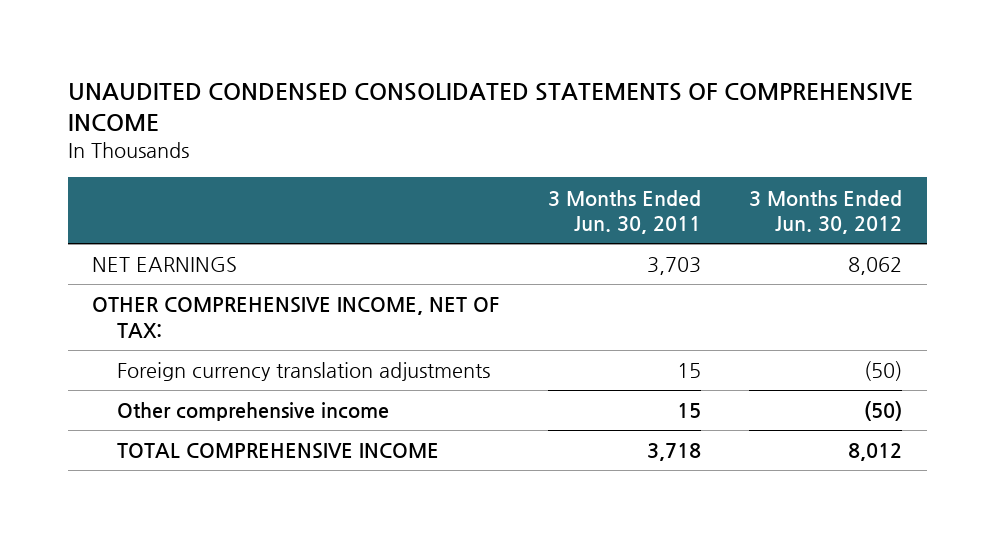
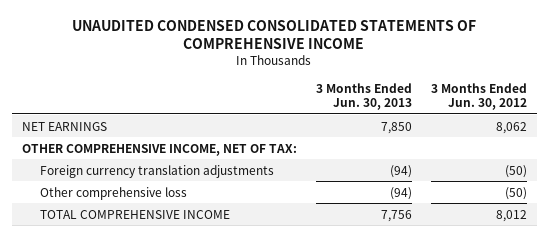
- | 3 Months Ended Jun. 30, 2011 | 3 Months Ended Jun. 30, 2012
+ | 3 Months Ended Jun. 30, 2013 | 3 Months Ended Jun. 30, 2012
- Other comprehensive income | 15 | (50)
+ Other comprehensive loss | (94) | (50)

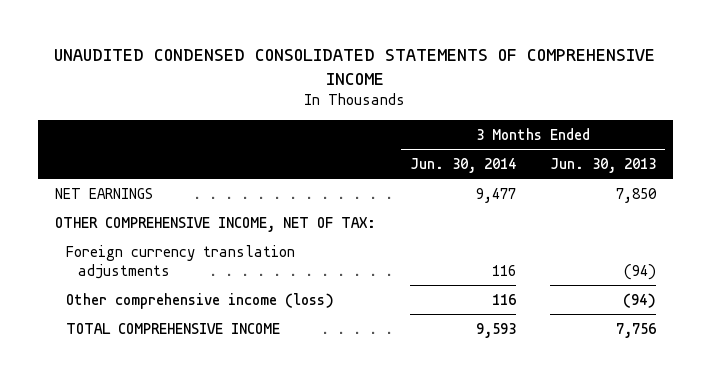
- | 3 Months Ended Jun. 30, 2013 | 3 Months Ended Jun. 30, 2012
+ | 3 Months Ended Jun. 30, 2014 | 3 Months Ended Jun. 30, 2013
- Other comprehensive loss | (94) | (50)
+ Other comprehensive income (loss) | 116 | (94)

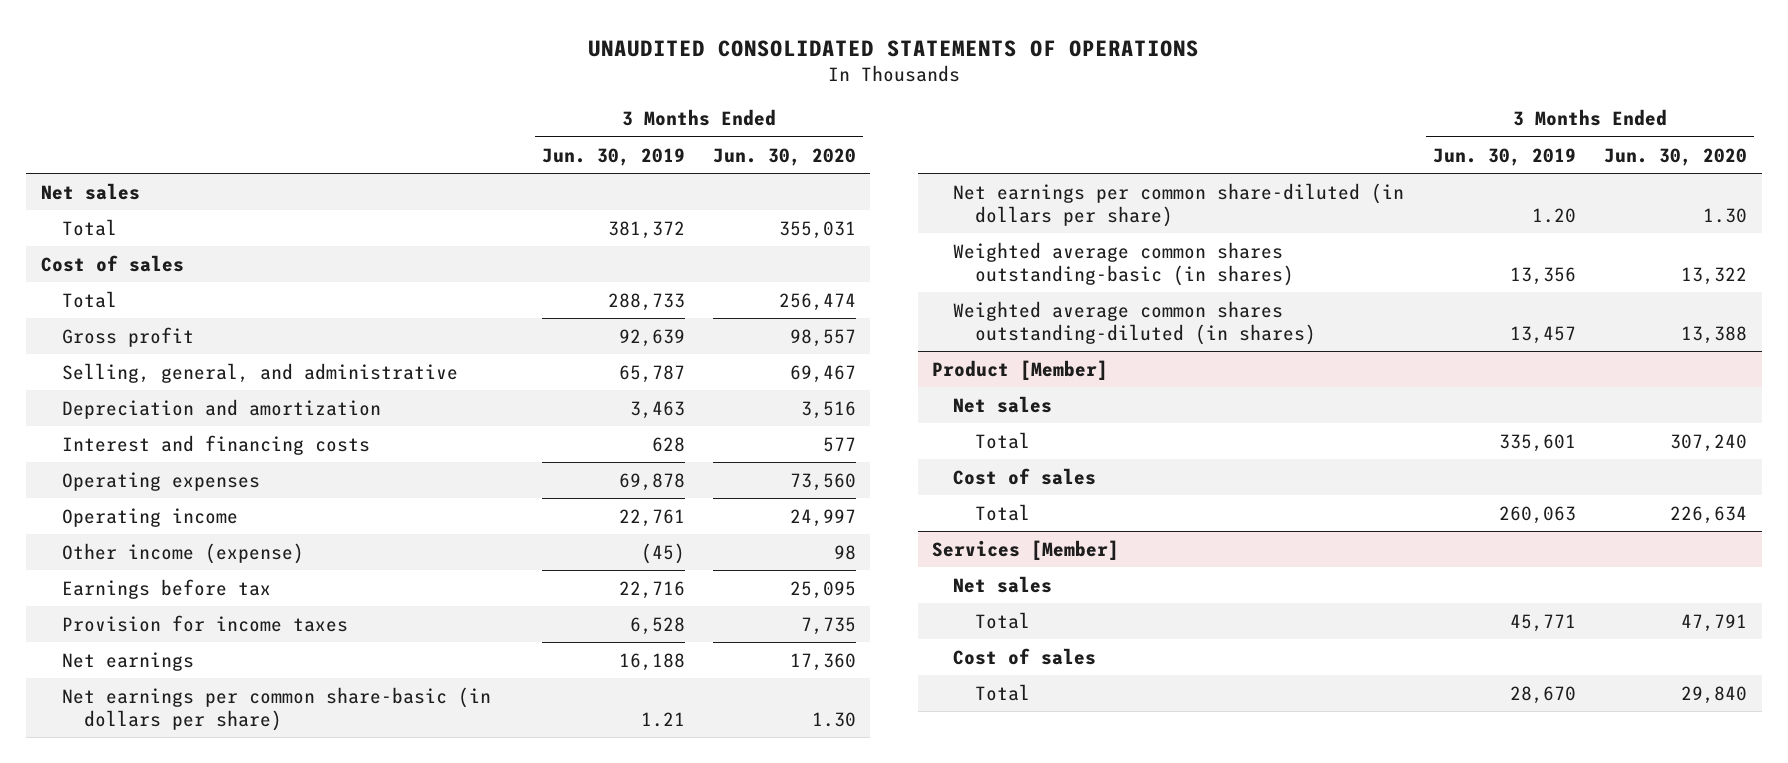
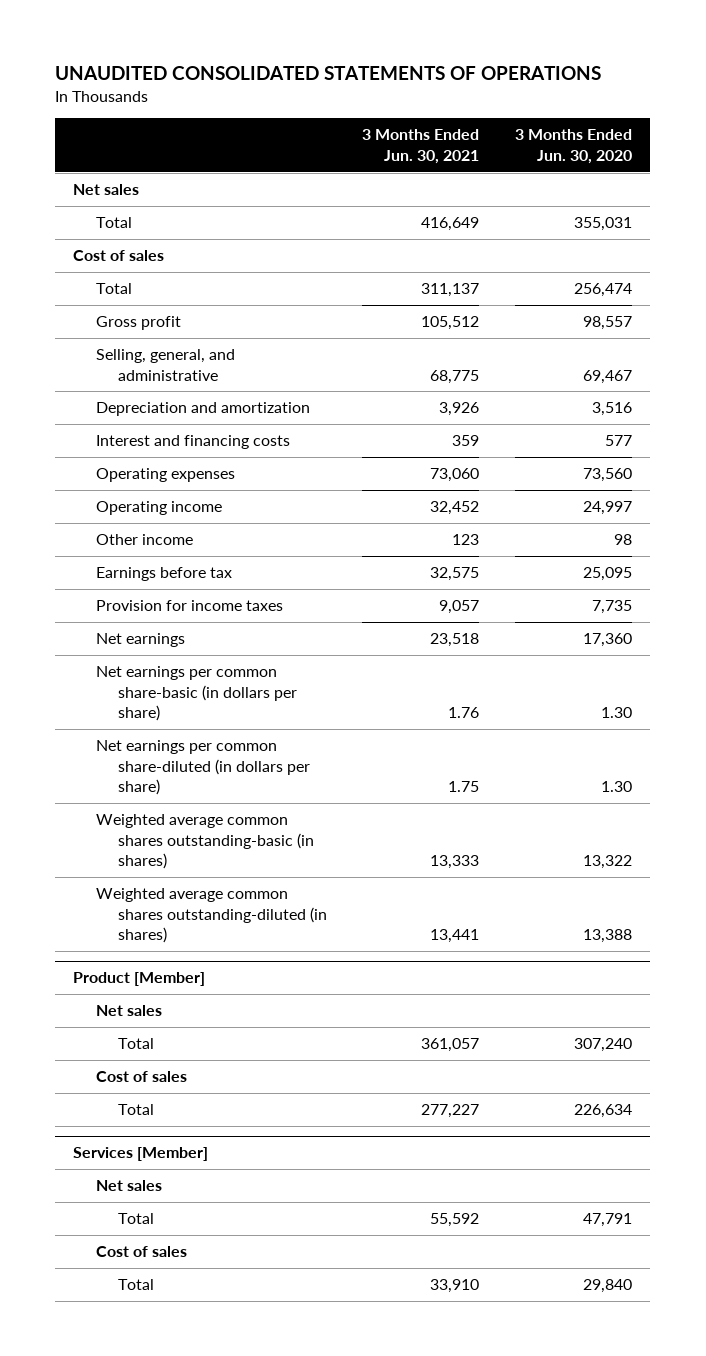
- | 3 Months Ended Jun. 30, 2019 | 3 Months Ended Jun. 30, 2020
+ | 3 Months Ended Jun. 30, 2021 | 3 Months Ended Jun. 30, 2020
- Other income (expense) | (45) | 98
+ Other income | 123 | 98

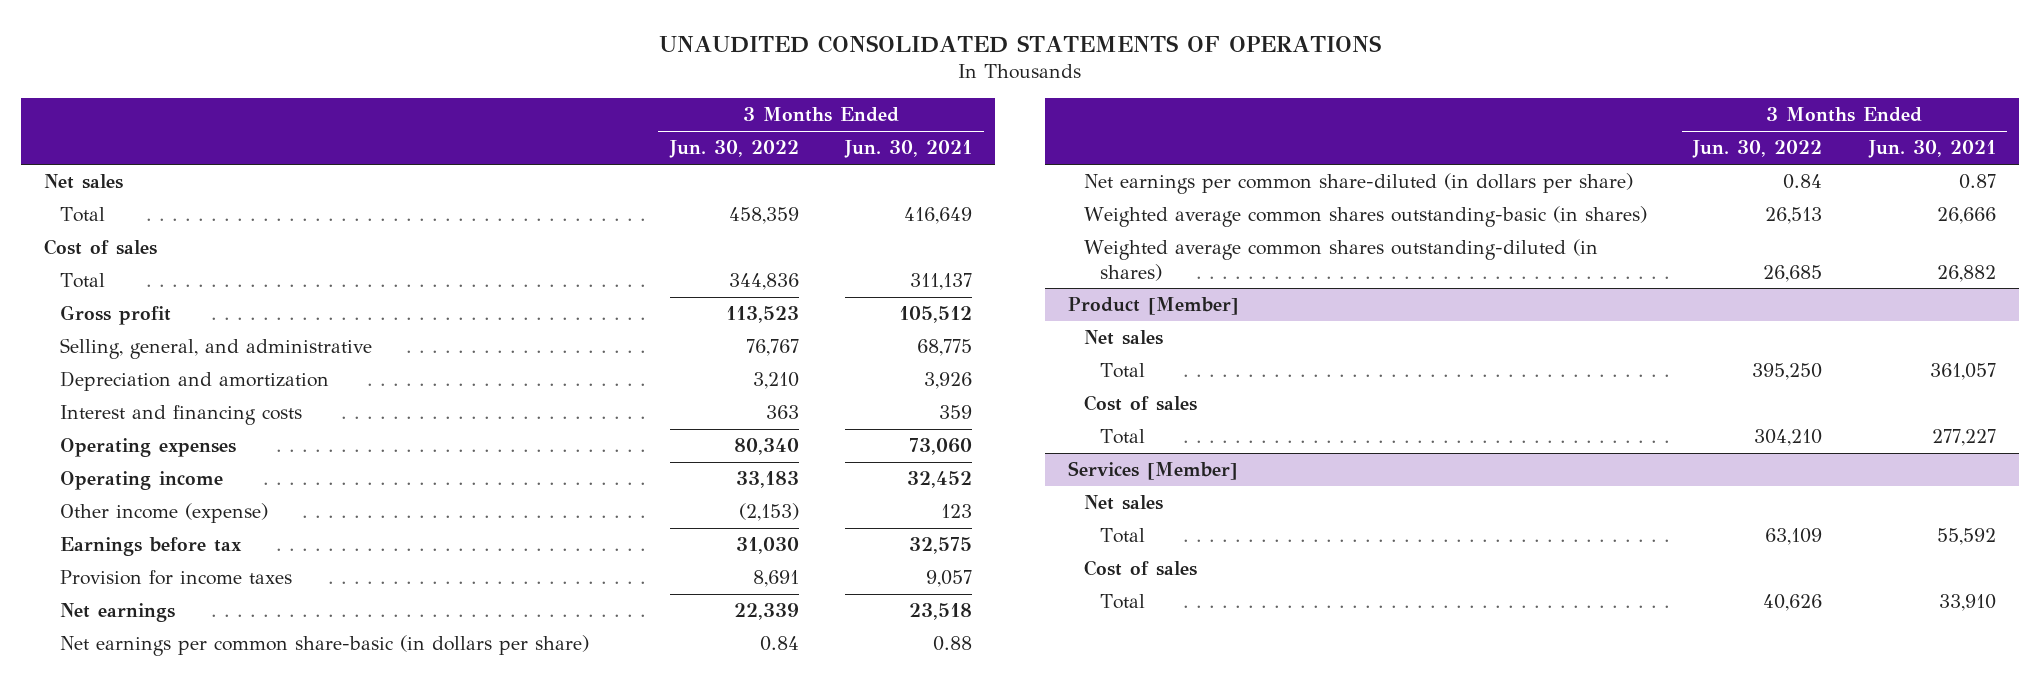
- | 3 Months Ended Jun. 30, 2021 | 3 Months Ended Jun. 30, 2020
+ | 3 Months Ended Jun. 30, 2022 | 3 Months Ended Jun. 30, 2021
- Other income | 123 | 98
+ Other income (expense) | (2,153) | 123
- Net earnings per common share-basic (in dollars per share) | 1.76 | 1.30
- Net earnings per common share-diluted (in dollars per share) | 1.75 | 1.30
- Weighted average common shares outstanding-basic (in shares) | 13,333 | 13,322
- Weighted average common shares outstanding-diluted (in shares) | 13,441 | 13,388
+ Net earnings per common share-basic (in dollars per share) | 0.84 | 0.88
+ Net earnings per common share-diluted (in dollars per share) | 0.84 | 0.87
+ Weighted average common shares outstanding-basic (in shares) | 26,513 | 26,666
+ Weighted average common shares outstanding-diluted (in shares) | 26,685 | 26,882

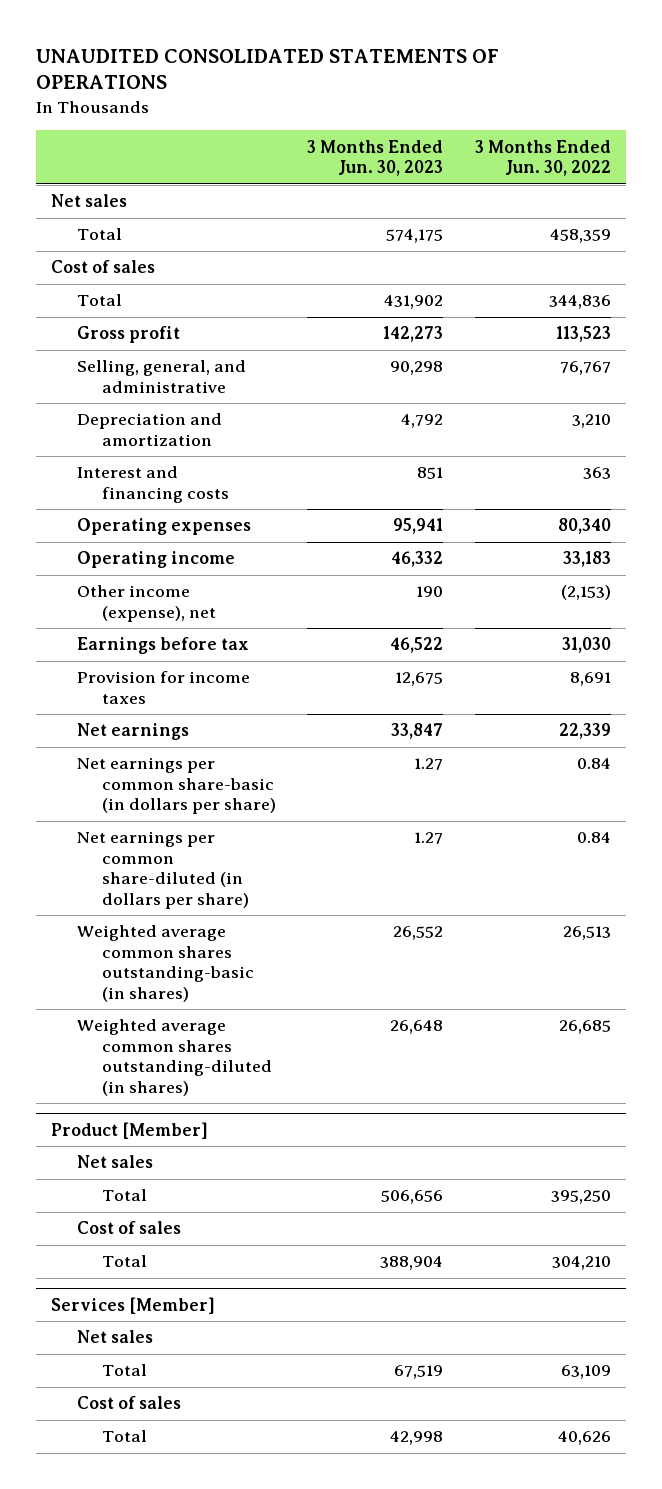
- | 3 Months Ended Jun. 30, 2022 | 3 Months Ended Jun. 30, 2021
+ | 3 Months Ended Jun. 30, 2023 | 3 Months Ended Jun. 30, 2022
- Other income (expense) | (2,153) | 123
+ Other income (expense), net | 190 | (2,153)

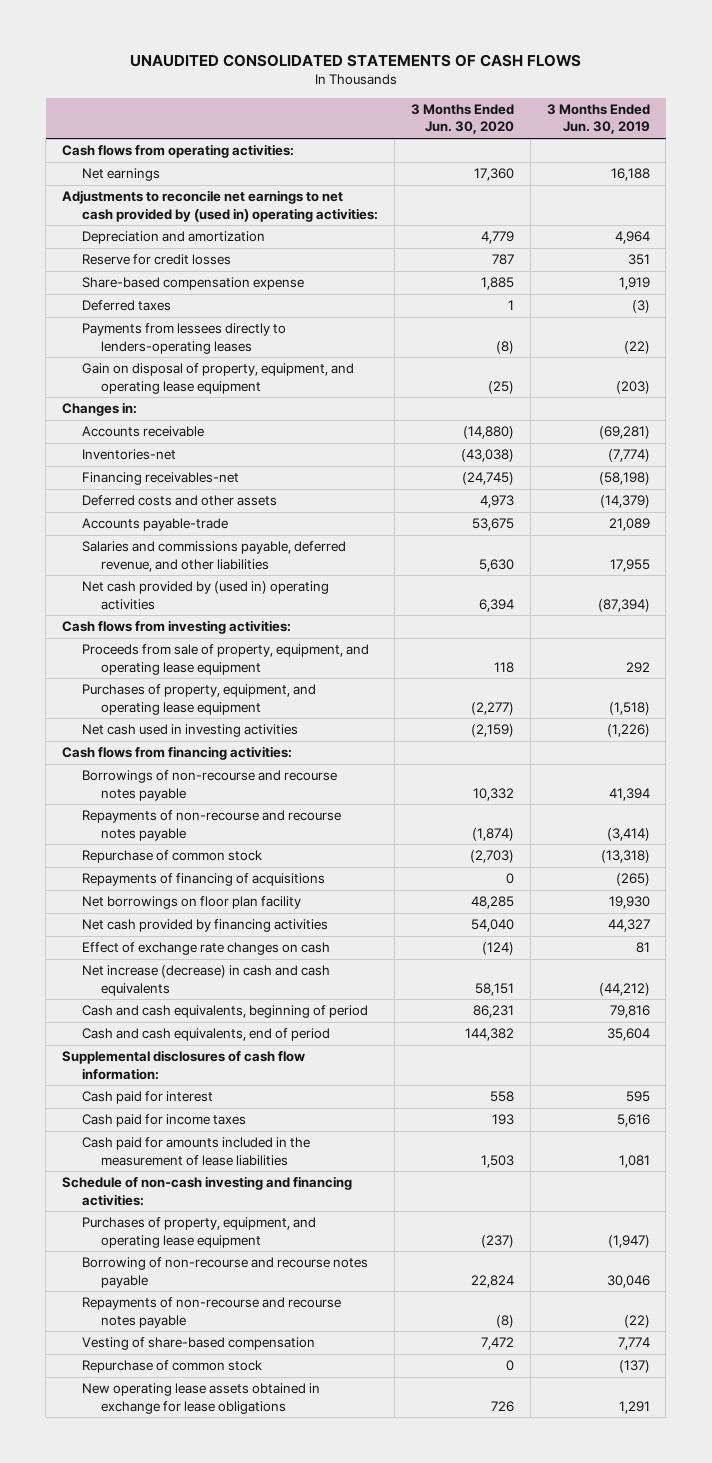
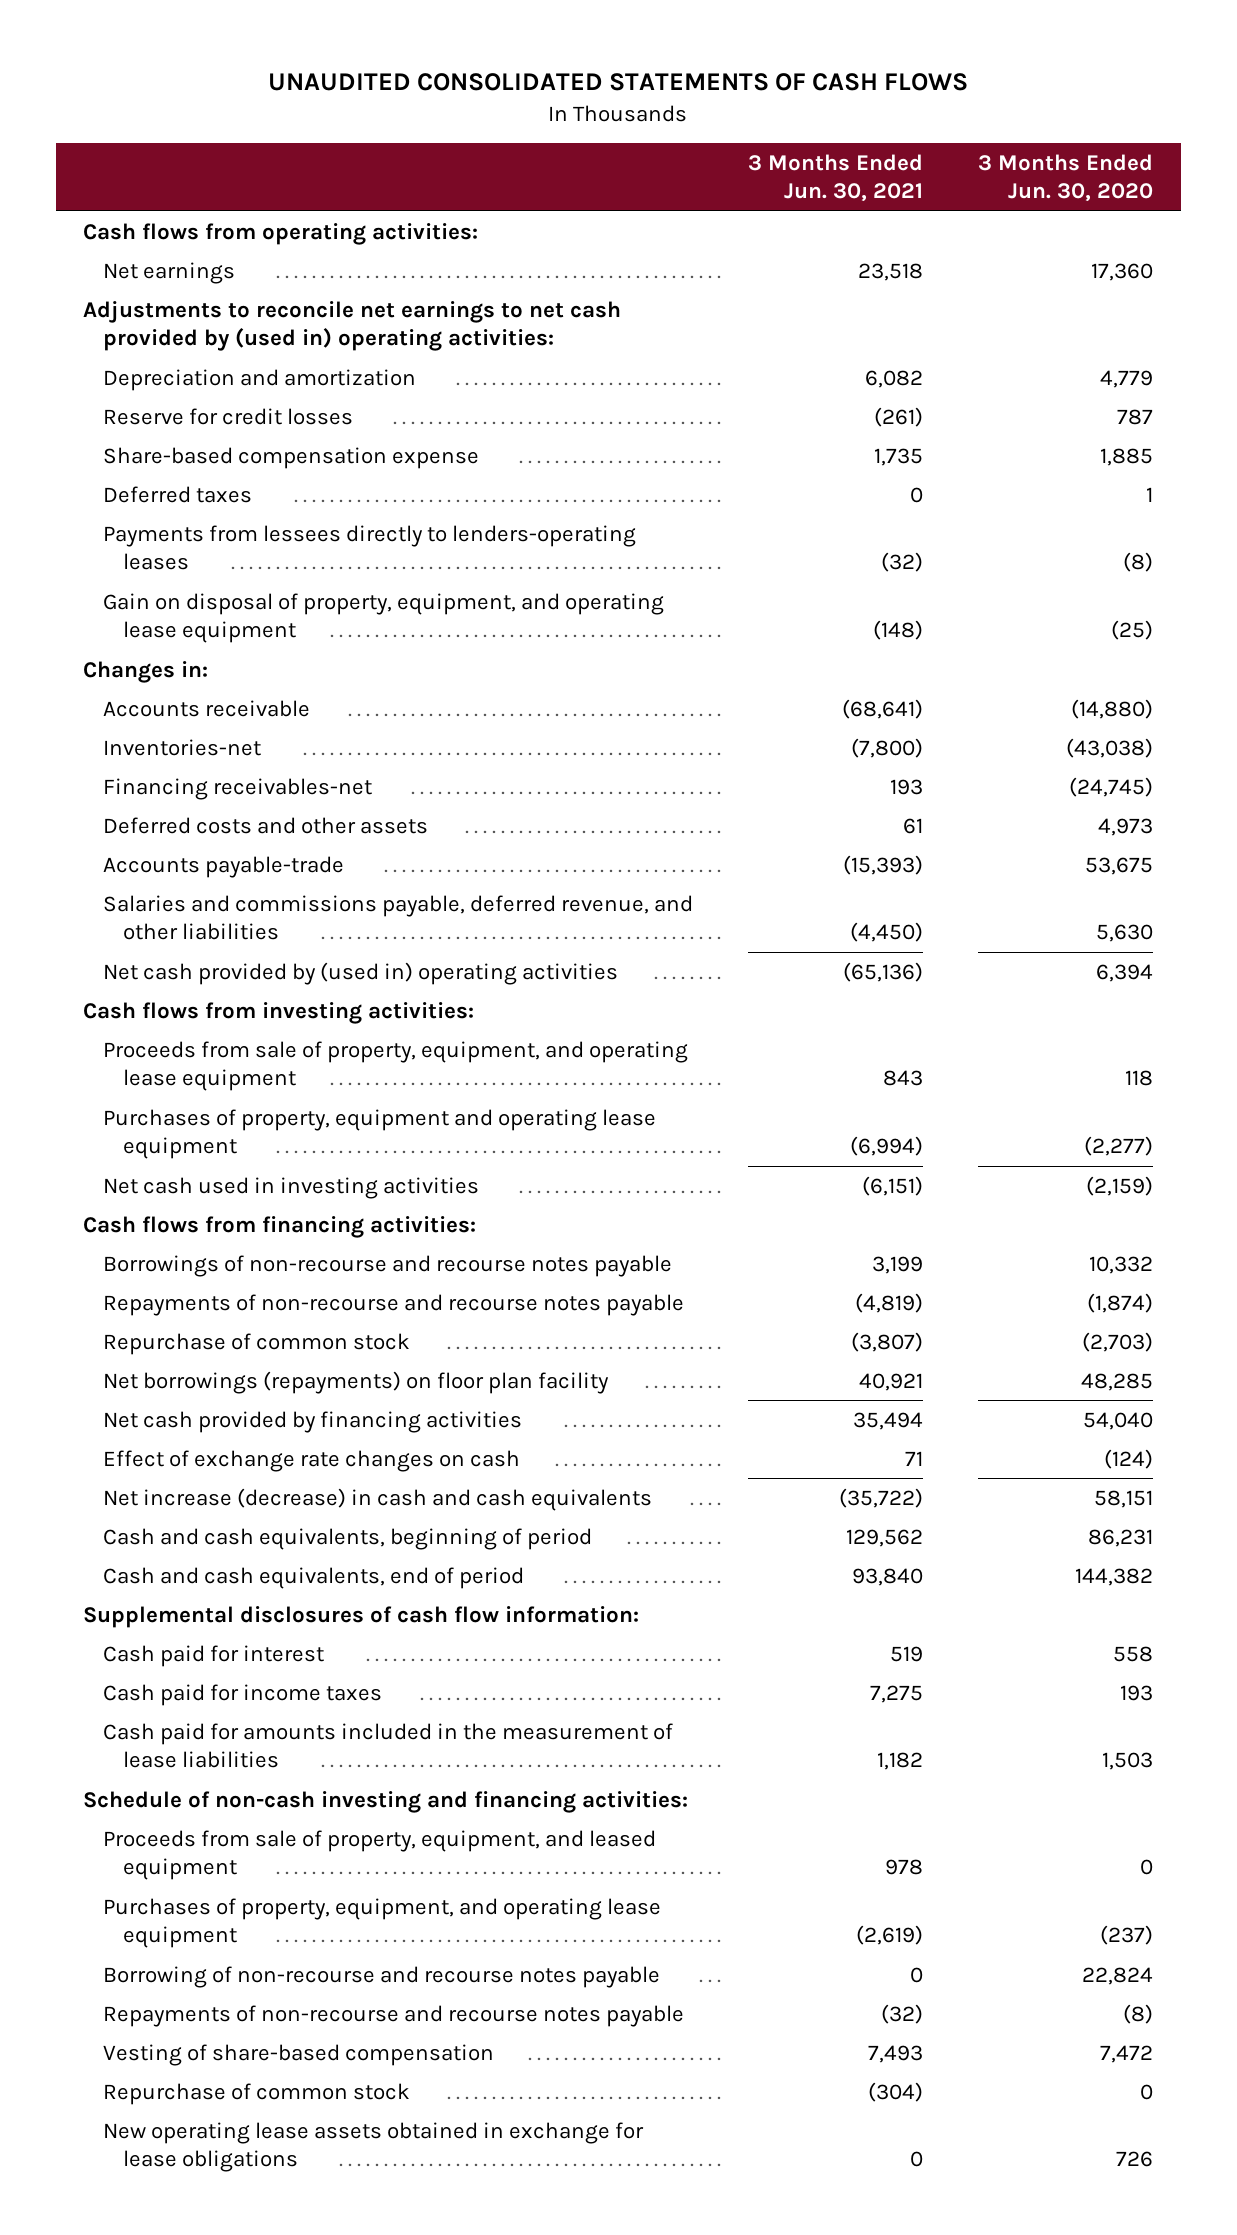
- | 3 Months Ended Jun. 30, 2020 | 3 Months Ended Jun. 30, 2019
+ | 3 Months Ended Jun. 30, 2021 | 3 Months Ended Jun. 30, 2020
- Purchases of property, equipment, and operating lease equipment | (2,277) | (1,518)
+ Purchases of property, equipment and operating lease equipment | (6,994) | (2,277)
- Repayments of financing of acquisitions | 0 | (265)
- Net borrowings on floor plan facility | 48,285 | 19,930
+ Net borrowings (repayments) on floor plan facility | 40,921 | 48,285
+ Proceeds from sale of property, equipment, and leased equipment | 978 | 0

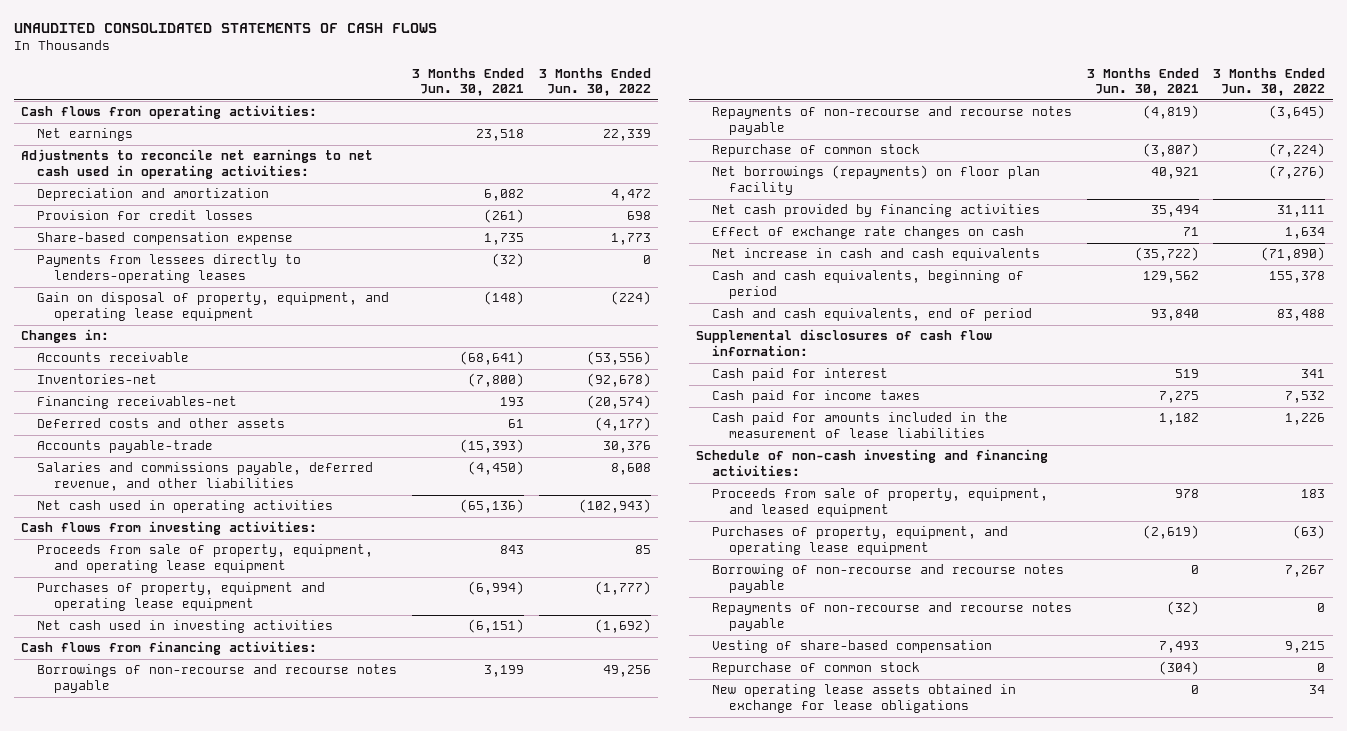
- | 3 Months Ended Jun. 30, 2021 | 3 Months Ended Jun. 30, 2020
+ | 3 Months Ended Jun. 30, 2021 | 3 Months Ended Jun. 30, 2022
- Adjustments to reconcile net earnings to net cash provided by (used in) operating activities:
+ Adjustments to reconcile net earnings to net cash used in operating activities:
- Reserve for credit losses | (261) | 787
+ Provision for credit losses | (261) | 698
- Deferred taxes | 0 | 1
- Net cash provided by (used in) operating activities | (65,136) | 6,394
+ Net cash used in operating activities | (65,136) | (102,943)
- Net increase (decrease) in cash and cash equivalents | (35,722) | 58,151
+ Net increase in cash and cash equivalents | (35,722) | (71,890)

